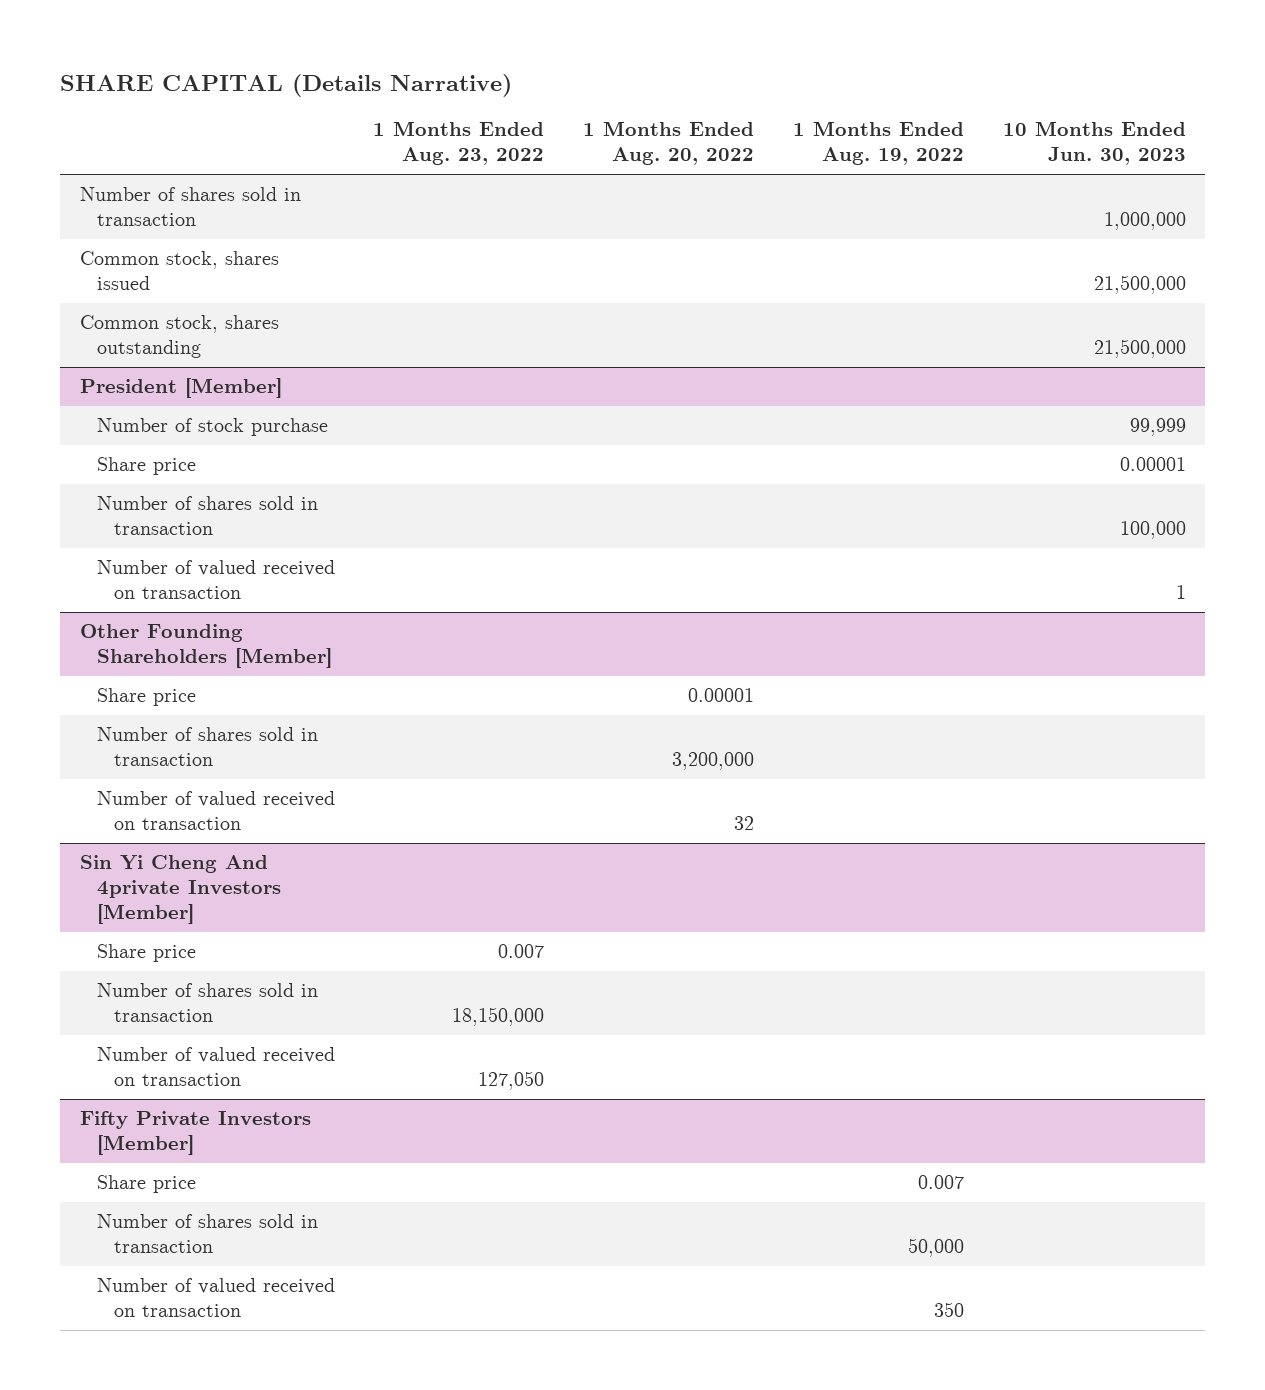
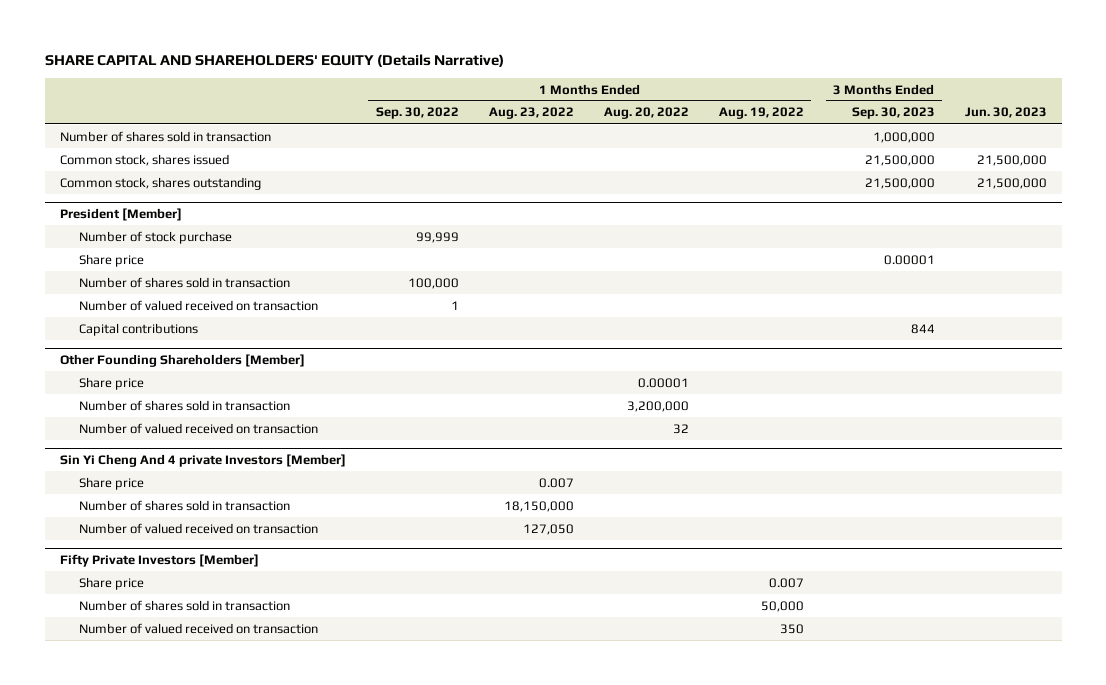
- SHARE CAPITAL (Details Narrative)
+ SHARE CAPITAL AND SHAREHOLDERS' EQUITY (Details Narrative)
- | 1 Months Ended Aug. 23, 2022 | 1 Months Ended Aug. 20, 2022 | 1 Months Ended Aug. 19, 2022 | 10 Months Ended Jun. 30, 2023
+ | 1 Months Ended Sep. 30, 2022 | 1 Months Ended Aug. 23, 2022 | 1 Months Ended Aug. 20, 2022 | 1 Months Ended Aug. 19, 2022 | 3 Months Ended Sep. 30, 2023 | Jun. 30, 2023
@ President [Member]
+ Capital contributions | | | | | 844 |
- Sin Yi Cheng And 4private Investors [Member]
+ Sin Yi Cheng And 4 private Investors [Member]

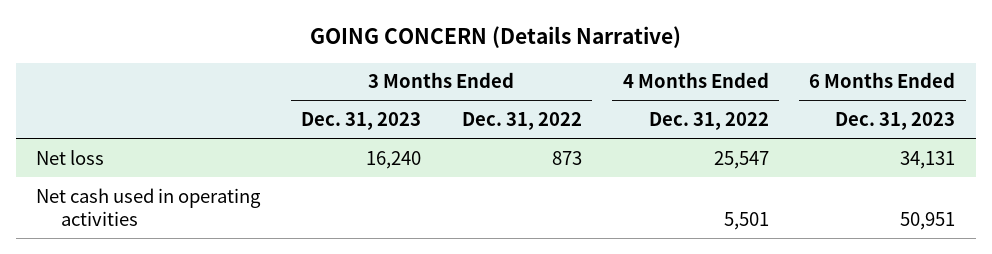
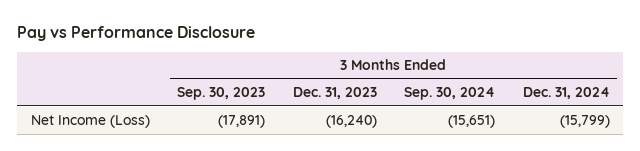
- GOING CONCERN (Details Narrative)
+ Pay vs Performance Disclosure
- | 3 Months Ended Dec. 31, 2023 | 3 Months Ended Dec. 31, 2022 | 4 Months Ended Dec. 31, 2022 | 6 Months Ended Dec. 31, 2023
+ | 3 Months Ended Sep. 30, 2023 | 3 Months Ended Dec. 31, 2023 | 3 Months Ended Sep. 30, 2024 | 3 Months Ended Dec. 31, 2024
- Net loss | 16,240 | 873 | 25,547 | 34,131
- Net cash used in operating activities | | | 5,501 | 50,951
+ Net Income (Loss) | (17,891) | (16,240) | (15,651) | (15,799)

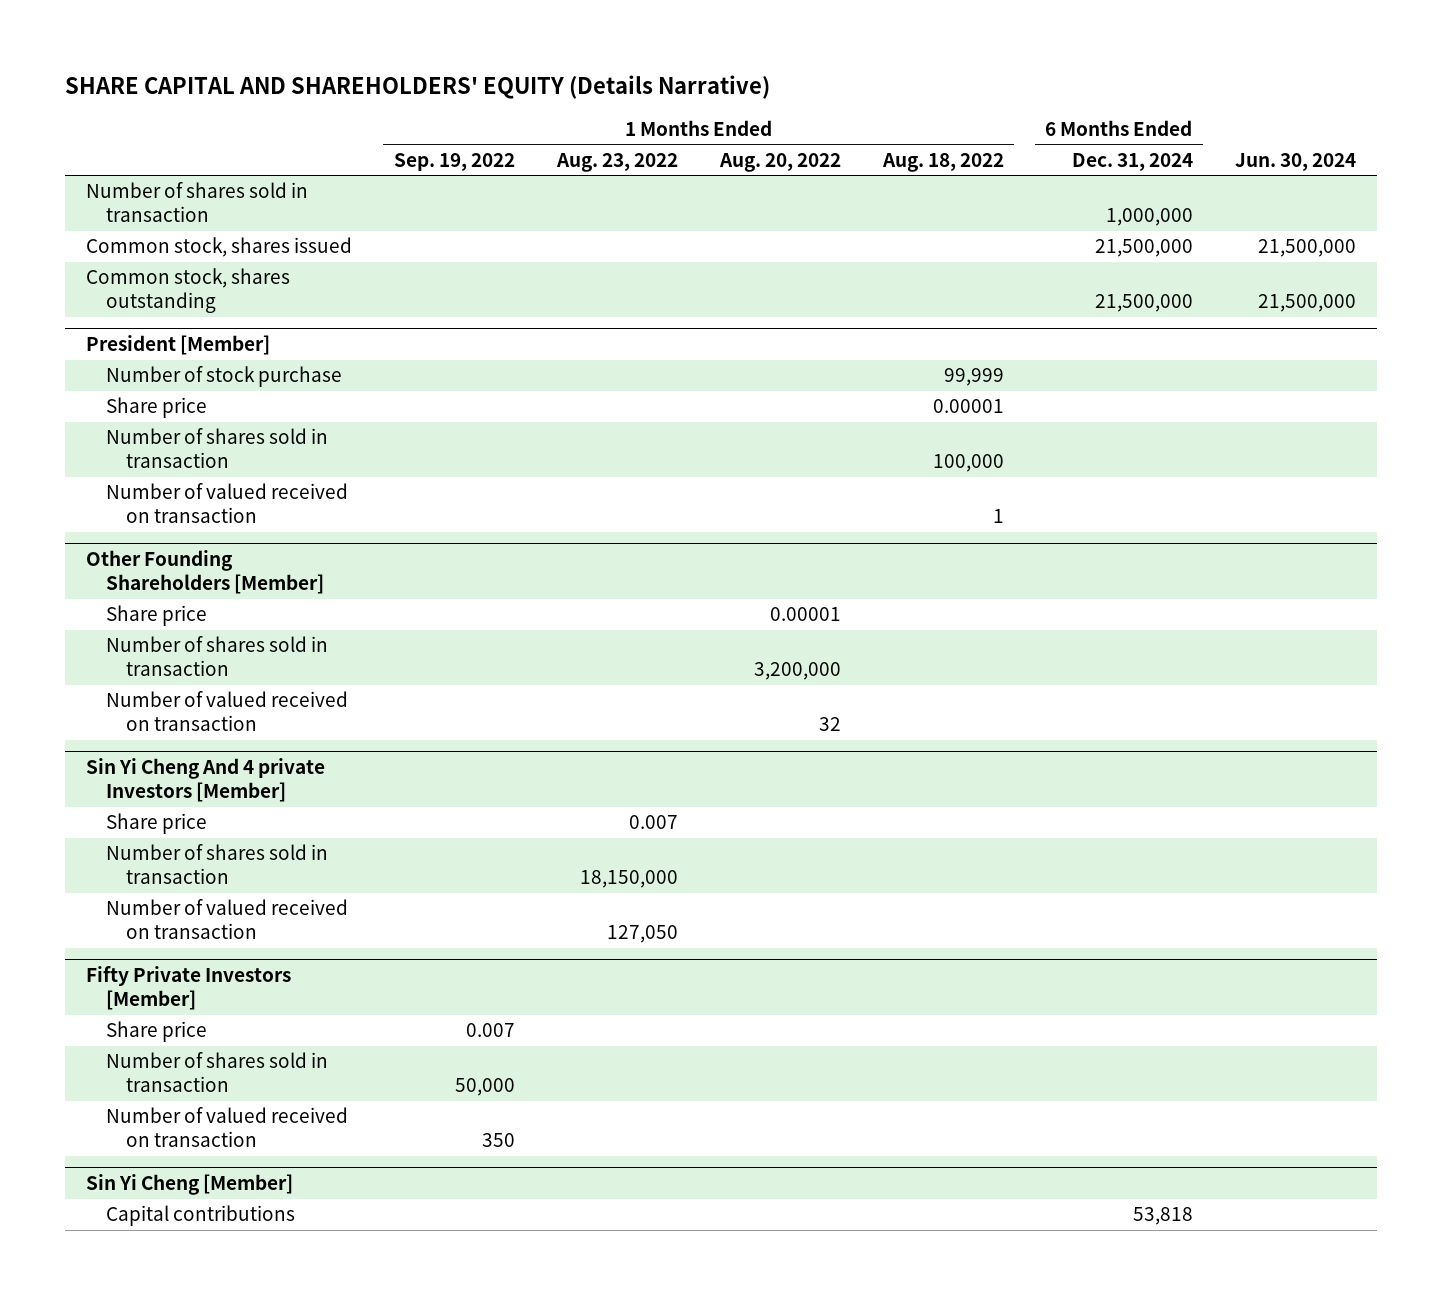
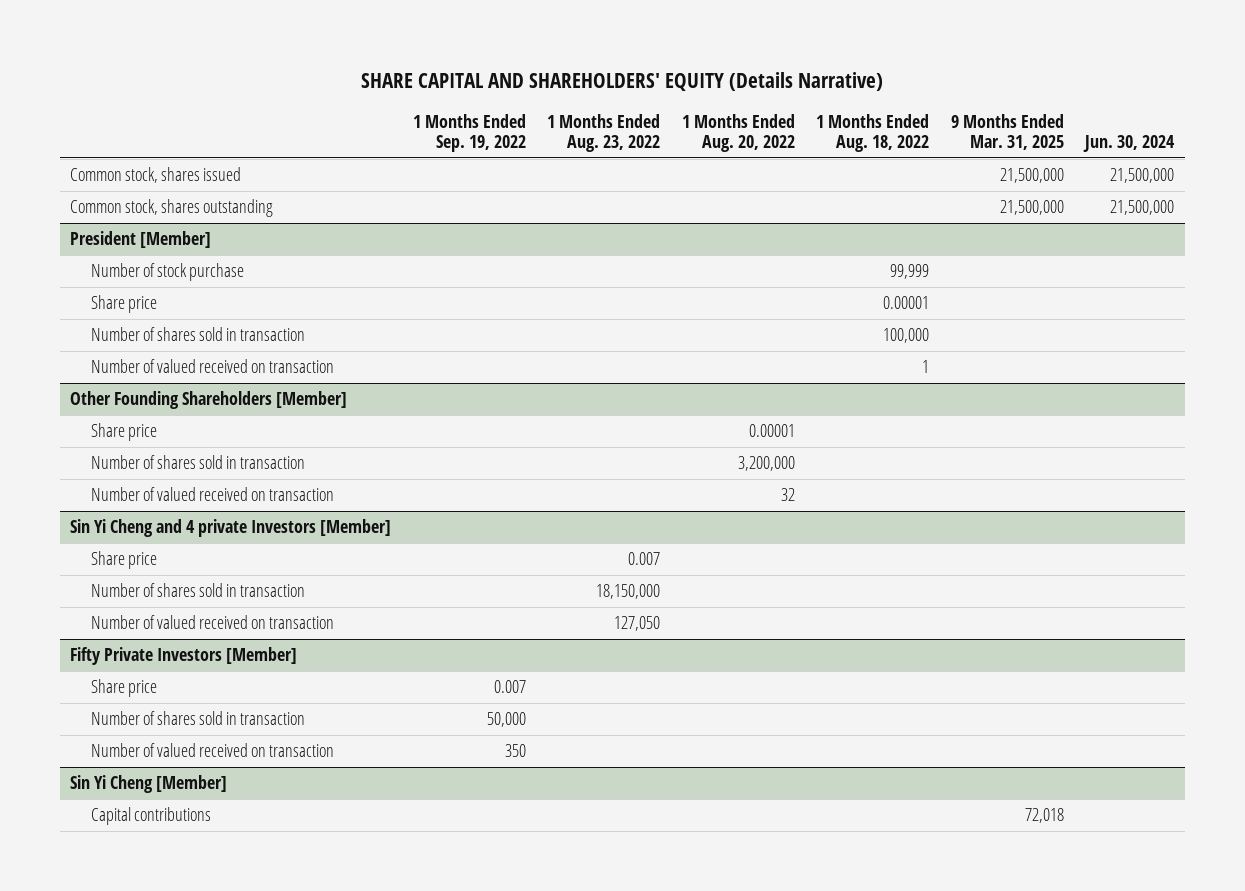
- | 1 Months Ended Sep. 19, 2022 | 1 Months Ended Aug. 23, 2022 | 1 Months Ended Aug. 20, 2022 | 1 Months Ended Aug. 18, 2022 | 6 Months Ended Dec. 31, 2024 | Jun. 30, 2024
+ | 1 Months Ended Sep. 19, 2022 | 1 Months Ended Aug. 23, 2022 | 1 Months Ended Aug. 20, 2022 | 1 Months Ended Aug. 18, 2022 | 9 Months Ended Mar. 31, 2025 | Jun. 30, 2024
- Number of shares sold in transaction | | | | | 1,000,000 |
- Sin Yi Cheng And 4 private Investors [Member]
+ Sin Yi Cheng and 4 private Investors [Member]

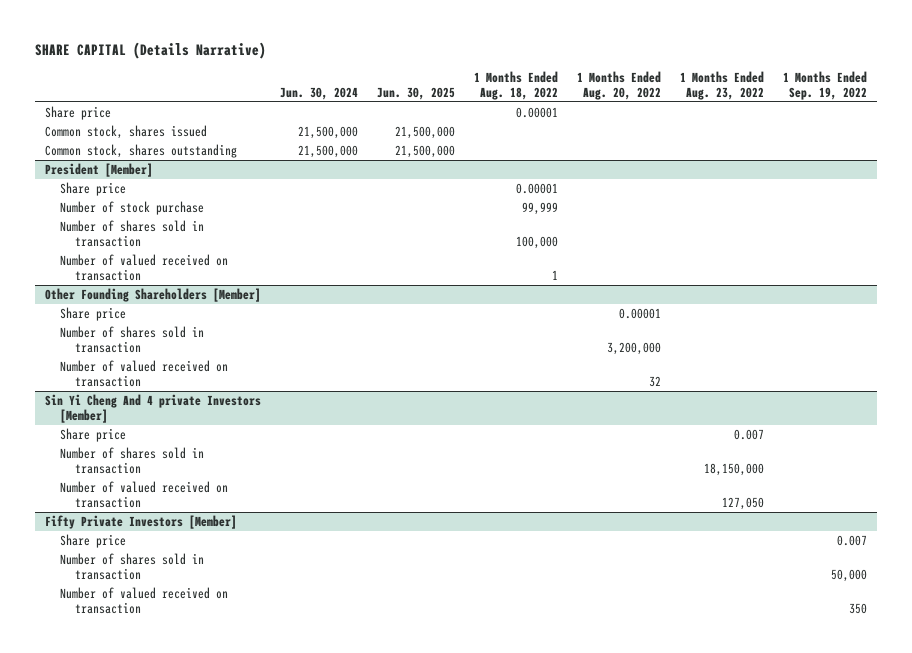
- SHARE CAPITAL AND SHAREHOLDERS' EQUITY (Details Narrative)
+ SHARE CAPITAL (Details Narrative)
- | 1 Months Ended Sep. 19, 2022 | 1 Months Ended Aug. 23, 2022 | 1 Months Ended Aug. 20, 2022 | 1 Months Ended Aug. 18, 2022 | 9 Months Ended Mar. 31, 2025 | Jun. 30, 2024
+ | Jun. 30, 2024 | Jun. 30, 2025 | 1 Months Ended Aug. 18, 2022 | 1 Months Ended Aug. 20, 2022 | 1 Months Ended Aug. 23, 2022 | 1 Months Ended Sep. 19, 2022
+ Share price | | | 0.00001 | | |
@ President [Member]
moved down: Number of stock purchase | | | 99,999 | | |
- Sin Yi Cheng and 4 private Investors [Member]
+ Sin Yi Cheng And 4 private Investors [Member]
- Sin Yi Cheng [Member]
- Capital contributions | | | | | 72,018 |

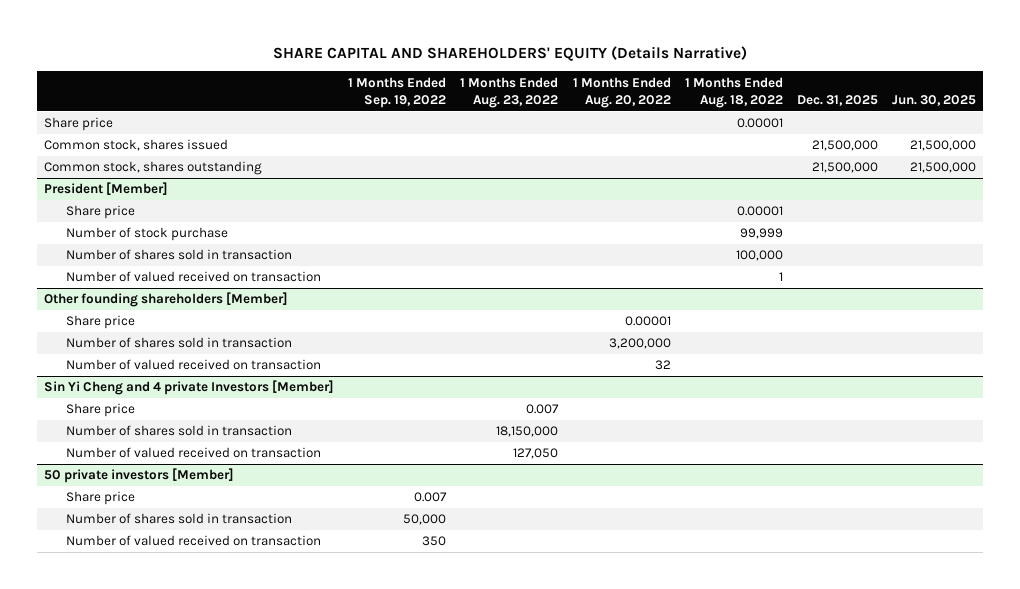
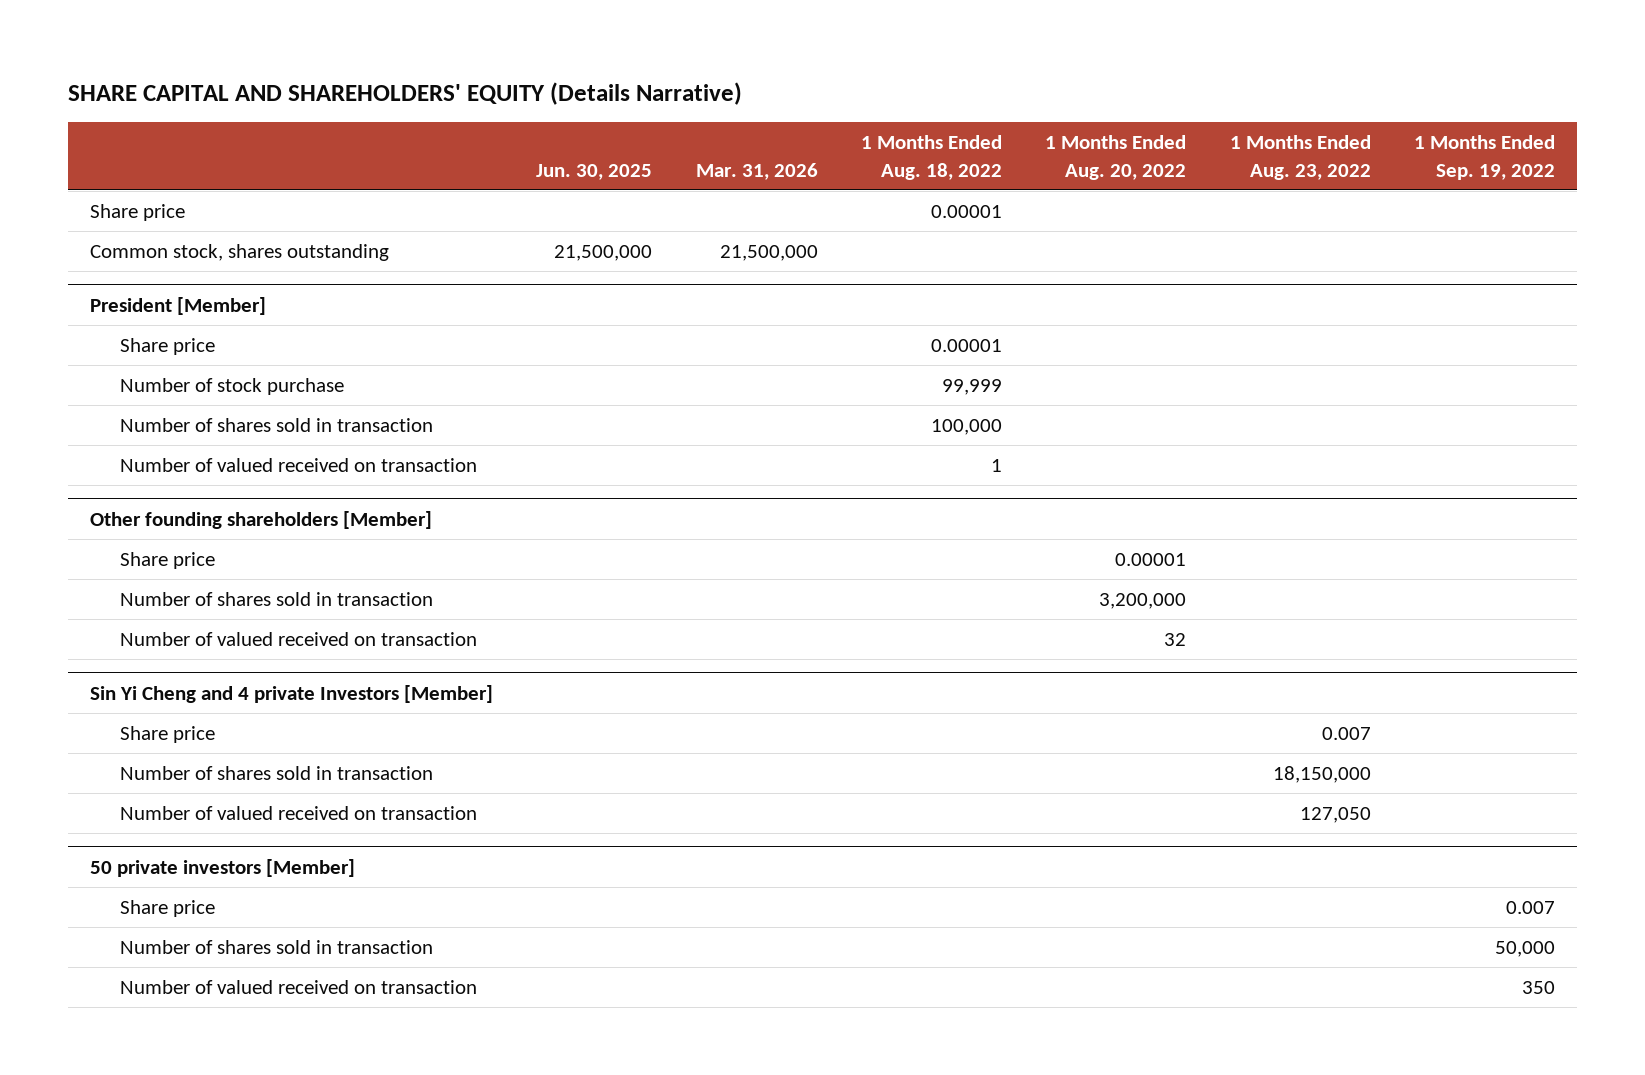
- | 1 Months Ended Sep. 19, 2022 | 1 Months Ended Aug. 23, 2022 | 1 Months Ended Aug. 20, 2022 | 1 Months Ended Aug. 18, 2022 | Dec. 31, 2025 | Jun. 30, 2025
+ | Jun. 30, 2025 | Mar. 31, 2026 | 1 Months Ended Aug. 18, 2022 | 1 Months Ended Aug. 20, 2022 | 1 Months Ended Aug. 23, 2022 | 1 Months Ended Sep. 19, 2022
- Common stock, shares issued | | | | | 21,500,000 | 21,500,000

